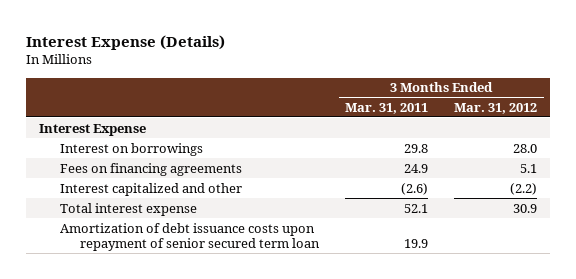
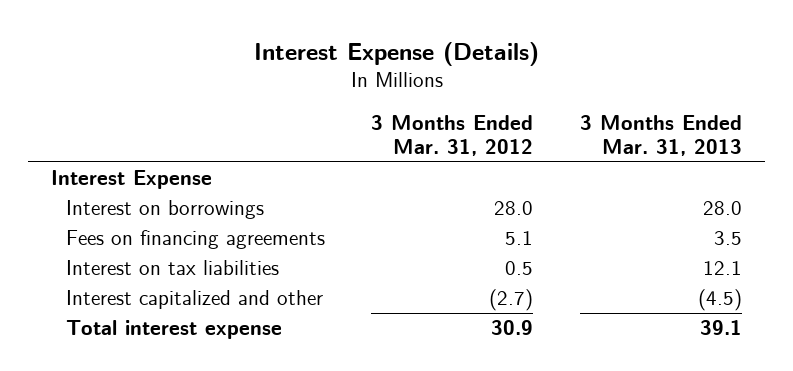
- | 3 Months Ended Mar. 31, 2011 | 3 Months Ended Mar. 31, 2012
+ | 3 Months Ended Mar. 31, 2012 | 3 Months Ended Mar. 31, 2013
- Interest capitalized and other | (2.6) | (2.2)
+ Interest on tax liabilities | 0.5 | 12.1
+ Interest capitalized and other | (2.7) | (4.5)
- Amortization of debt issuance costs upon repayment of senior secured term loan | 19.9 |

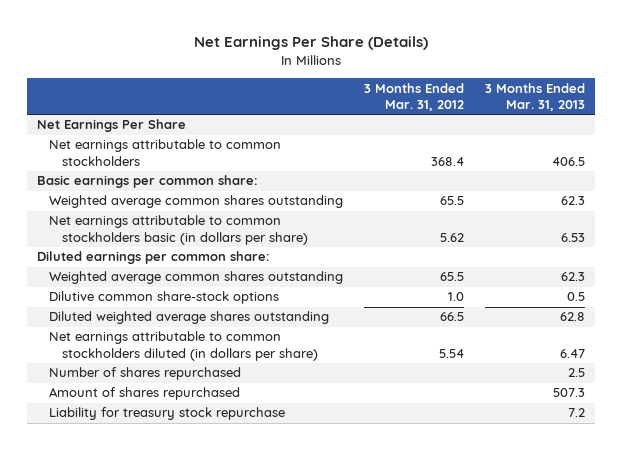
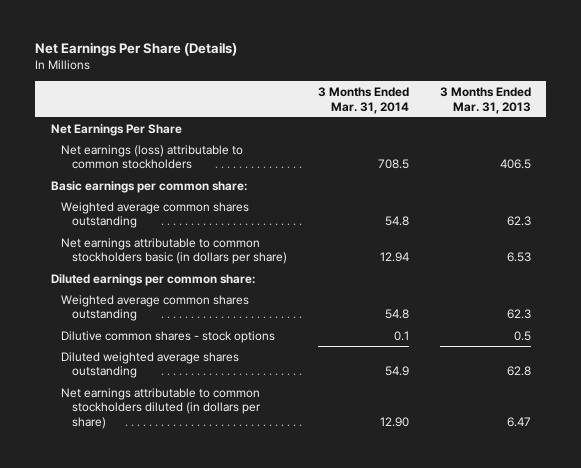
- | 3 Months Ended Mar. 31, 2012 | 3 Months Ended Mar. 31, 2013
+ | 3 Months Ended Mar. 31, 2014 | 3 Months Ended Mar. 31, 2013
- Net earnings attributable to common stockholders | 368.4 | 406.5
+ Net earnings (loss) attributable to common stockholders | 708.5 | 406.5
- Dilutive common share-stock options | 1.0 | 0.5
+ Dilutive common shares - stock options | 0.1 | 0.5
- Number of shares repurchased | | 2.5
- Amount of shares repurchased | | 507.3
- Liability for treasury stock repurchase | | 7.2

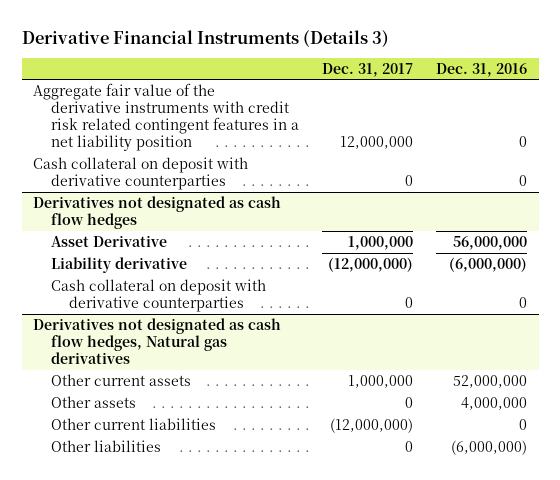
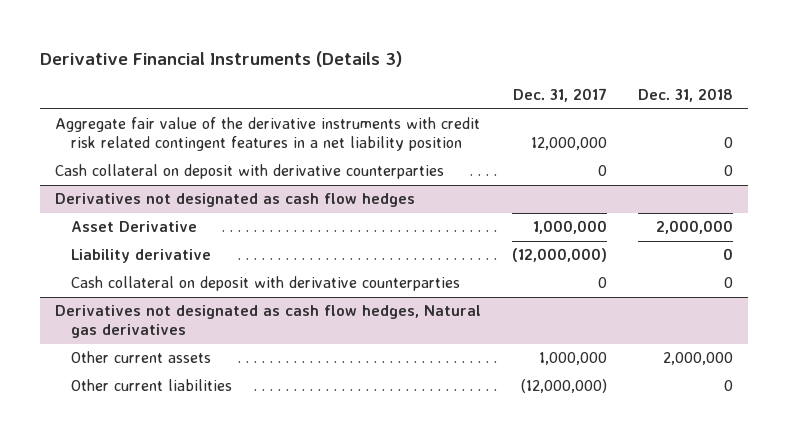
- | Dec. 31, 2017 | Dec. 31, 2016
+ | Dec. 31, 2017 | Dec. 31, 2018
@ Derivatives not designated as cash flow hedges, Natural gas derivatives
- Other assets | 0 | 4,000,000
- Other liabilities | 0 | (6,000,000)

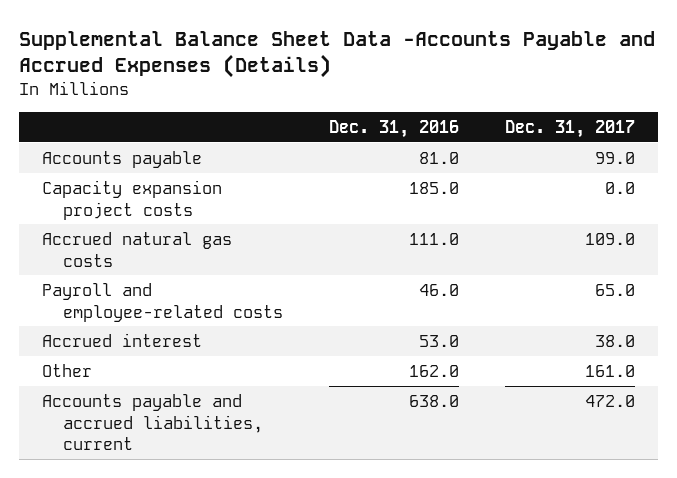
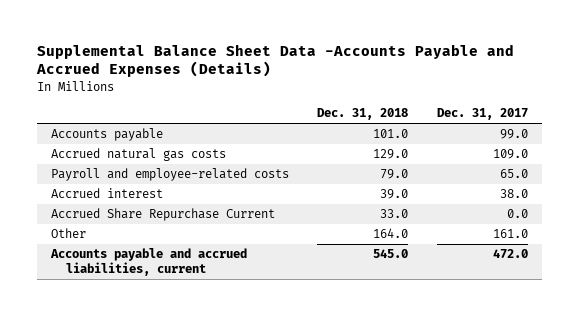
- | Dec. 31, 2016 | Dec. 31, 2017
+ | Dec. 31, 2018 | Dec. 31, 2017
- Capacity expansion project costs | 185.0 | 0.0
+ Accrued Share Repurchase Current | 33.0 | 0.0

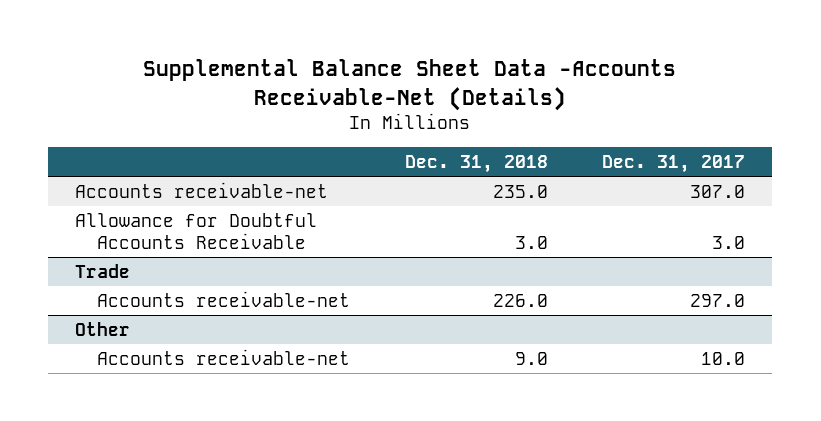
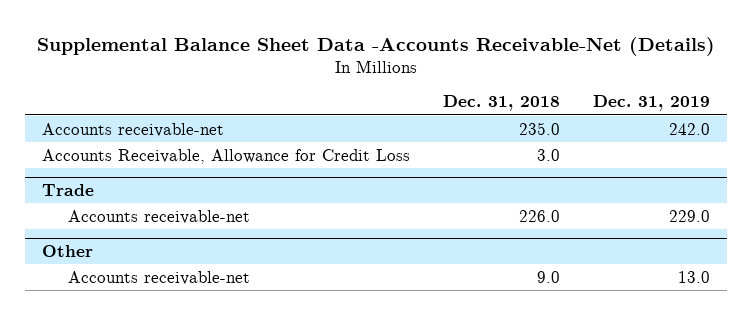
- | Dec. 31, 2018 | Dec. 31, 2017
+ | Dec. 31, 2018 | Dec. 31, 2019
- Allowance for Doubtful Accounts Receivable | 3.0 | 3.0
+ Accounts Receivable, Allowance for Credit Loss | 3.0 |

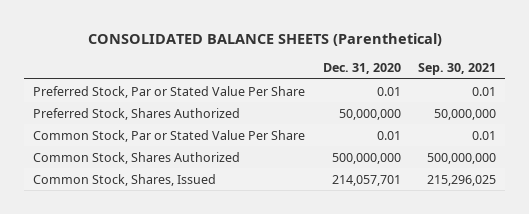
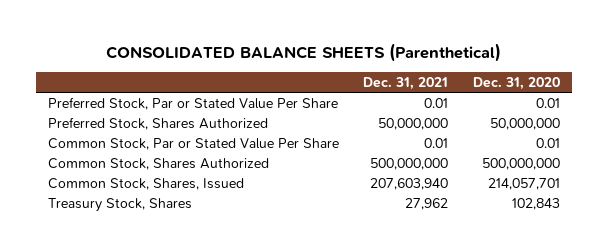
- | Dec. 31, 2020 | Sep. 30, 2021
+ | Dec. 31, 2021 | Dec. 31, 2020
+ Treasury Stock, Shares | 27,962 | 102,843

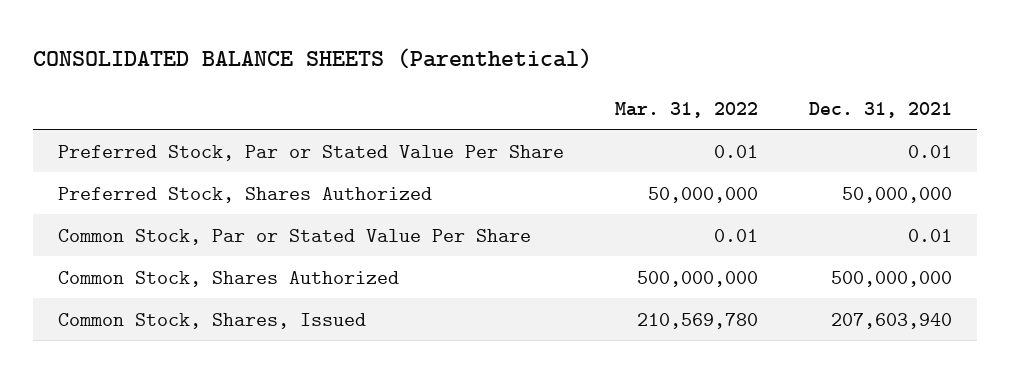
- | Dec. 31, 2021 | Dec. 31, 2020
+ | Mar. 31, 2022 | Dec. 31, 2021
- Treasury Stock, Shares | 27,962 | 102,843

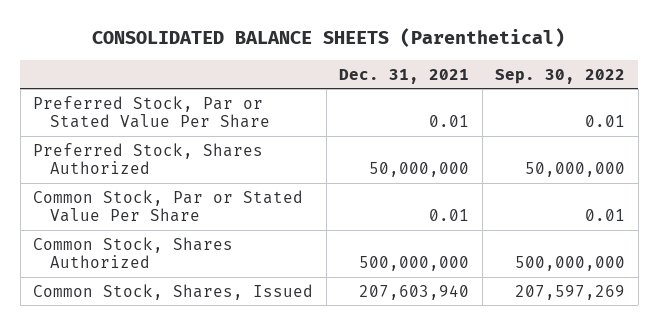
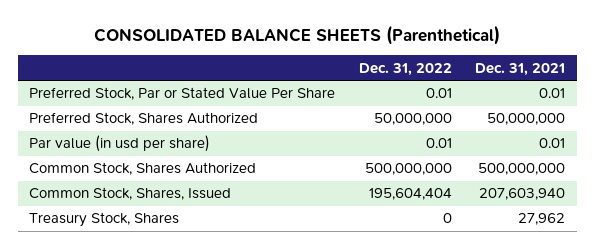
- | Dec. 31, 2021 | Sep. 30, 2022
+ | Dec. 31, 2022 | Dec. 31, 2021
- Common Stock, Par or Stated Value Per Share | 0.01 | 0.01
+ Par value (in usd per share) | 0.01 | 0.01
+ Treasury Stock, Shares | 0 | 27,962

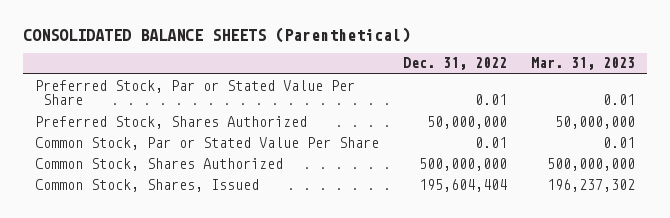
- | Dec. 31, 2022 | Dec. 31, 2021
+ | Dec. 31, 2022 | Mar. 31, 2023
- Par value (in usd per share) | 0.01 | 0.01
+ Common Stock, Par or Stated Value Per Share | 0.01 | 0.01
- Treasury Stock, Shares | 0 | 27,962

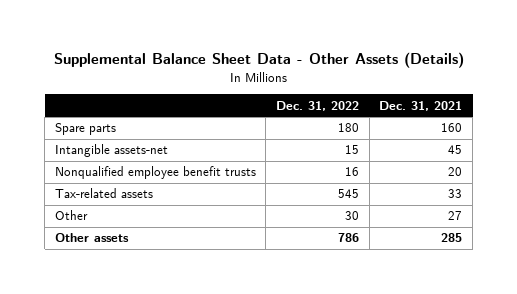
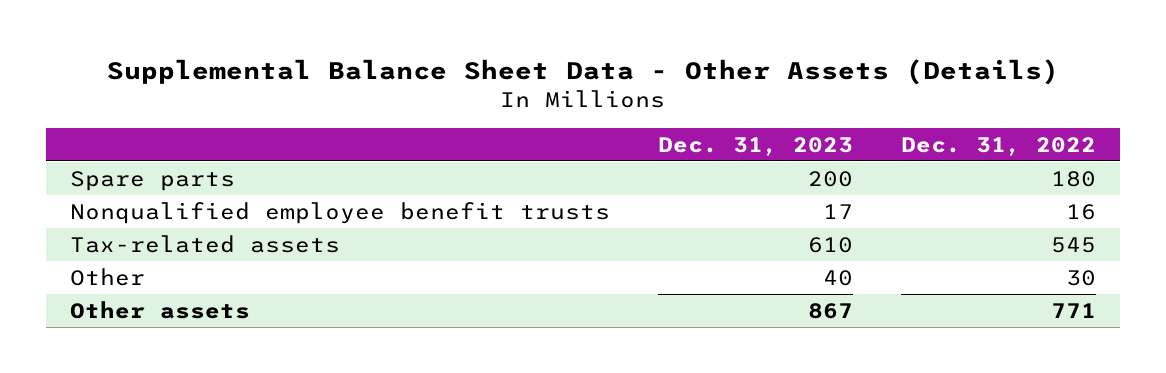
- | Dec. 31, 2022 | Dec. 31, 2021
+ | Dec. 31, 2023 | Dec. 31, 2022
- Intangible assets-net | 15 | 45
- Other assets | 786 | 285
+ Other assets | 867 | 771

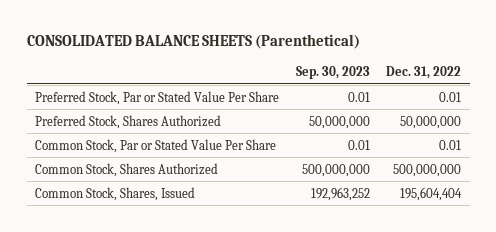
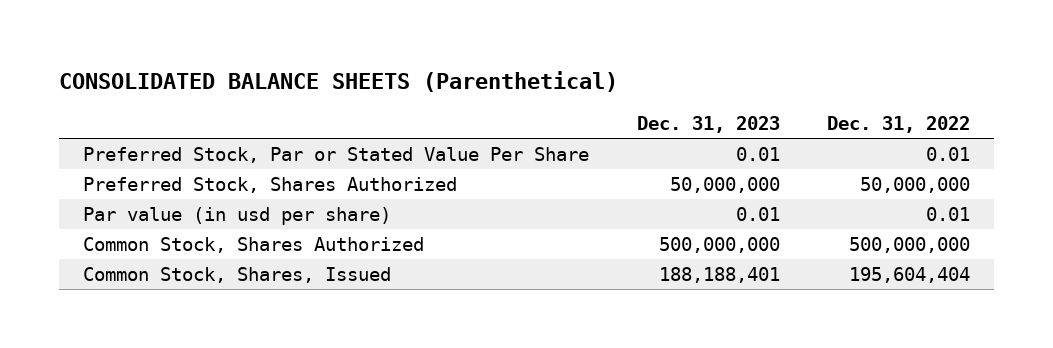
- | Sep. 30, 2023 | Dec. 31, 2022
+ | Dec. 31, 2023 | Dec. 31, 2022
- Common Stock, Par or Stated Value Per Share | 0.01 | 0.01
+ Par value (in usd per share) | 0.01 | 0.01

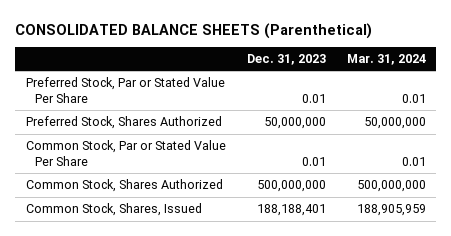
- | Dec. 31, 2023 | Dec. 31, 2022
+ | Dec. 31, 2023 | Mar. 31, 2024
- Par value (in usd per share) | 0.01 | 0.01
+ Common Stock, Par or Stated Value Per Share | 0.01 | 0.01

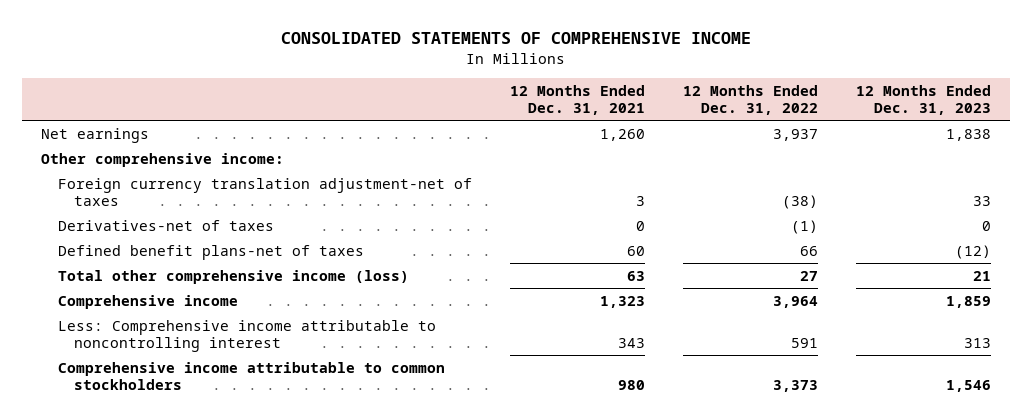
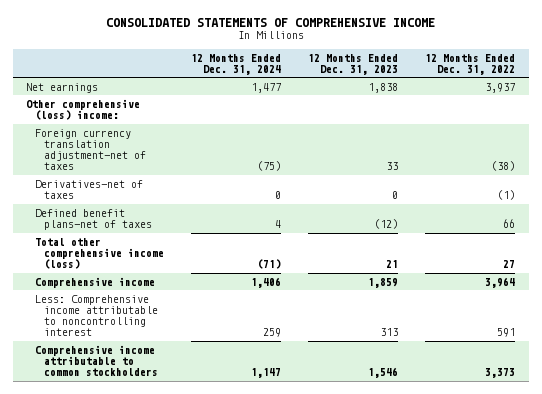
- | 12 Months Ended Dec. 31, 2021 | 12 Months Ended Dec. 31, 2022 | 12 Months Ended Dec. 31, 2023
+ | 12 Months Ended Dec. 31, 2024 | 12 Months Ended Dec. 31, 2023 | 12 Months Ended Dec. 31, 2022
- Other comprehensive income:
+ Other comprehensive (loss) income:

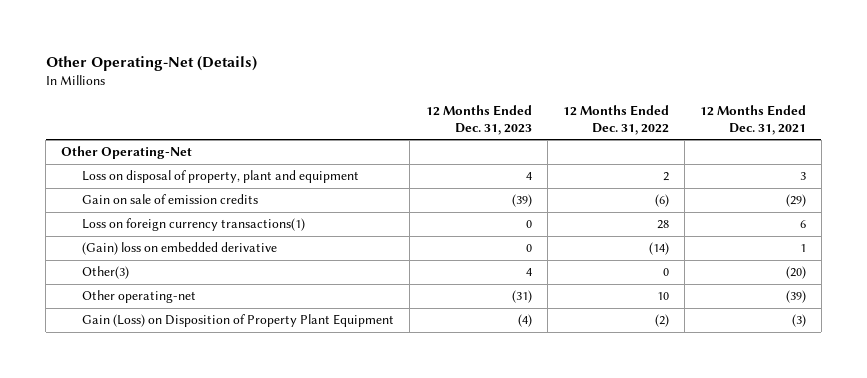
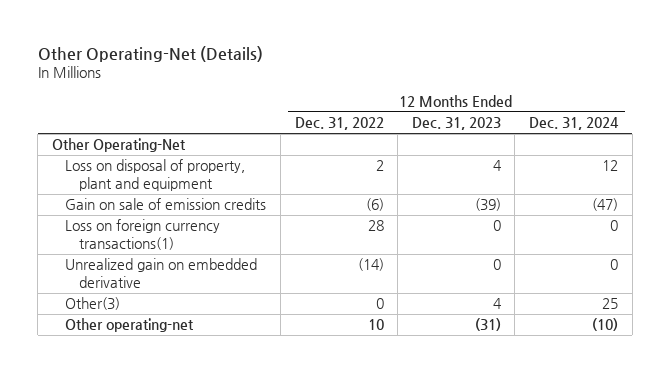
- | 12 Months Ended Dec. 31, 2023 | 12 Months Ended Dec. 31, 2022 | 12 Months Ended Dec. 31, 2021
+ | 12 Months Ended Dec. 31, 2022 | 12 Months Ended Dec. 31, 2023 | 12 Months Ended Dec. 31, 2024
- (Gain) loss on embedded derivative | 0 | (14) | 1
+ Unrealized gain on embedded derivative | (14) | 0 | 0
- Gain (Loss) on Disposition of Property Plant Equipment | (4) | (2) | (3)

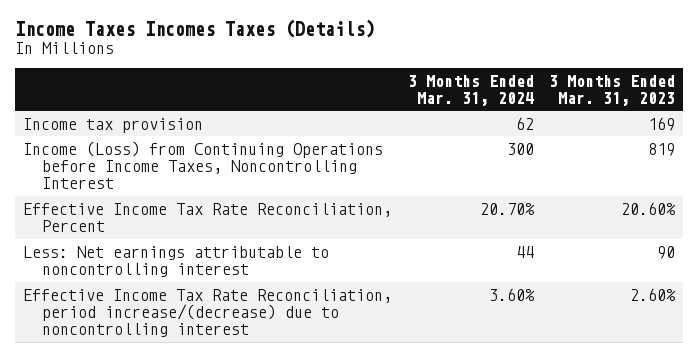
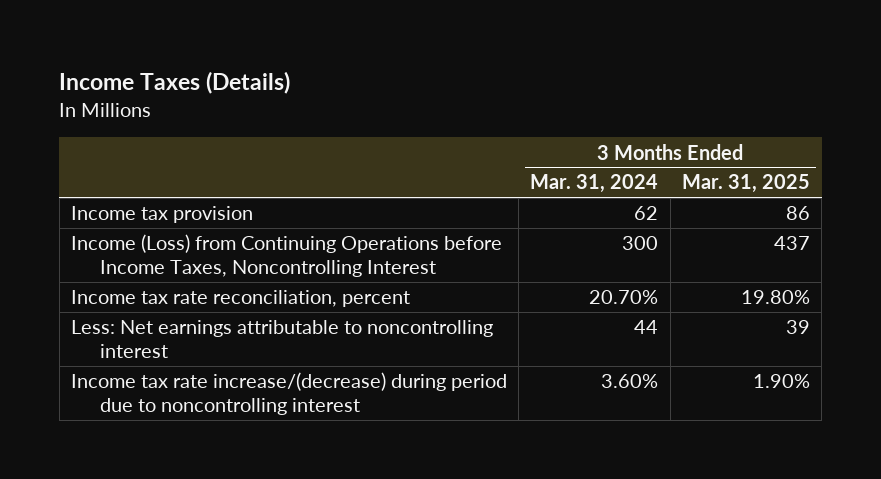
- Income Taxes Incomes Taxes (Details)
+ Income Taxes (Details)
- | 3 Months Ended Mar. 31, 2024 | 3 Months Ended Mar. 31, 2023
+ | 3 Months Ended Mar. 31, 2024 | 3 Months Ended Mar. 31, 2025
- Effective Income Tax Rate Reconciliation, Percent | 20.70% | 20.60%
+ Income tax rate reconciliation, percent | 20.70% | 19.80%
- Effective Income Tax Rate Reconciliation, period increase/(decrease) due to noncontrolling interest | 3.60% | 2.60%
+ Income tax rate increase/(decrease) during period due to noncontrolling interest | 3.60% | 1.90%

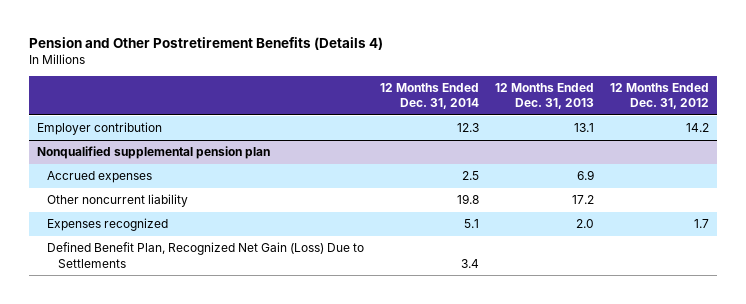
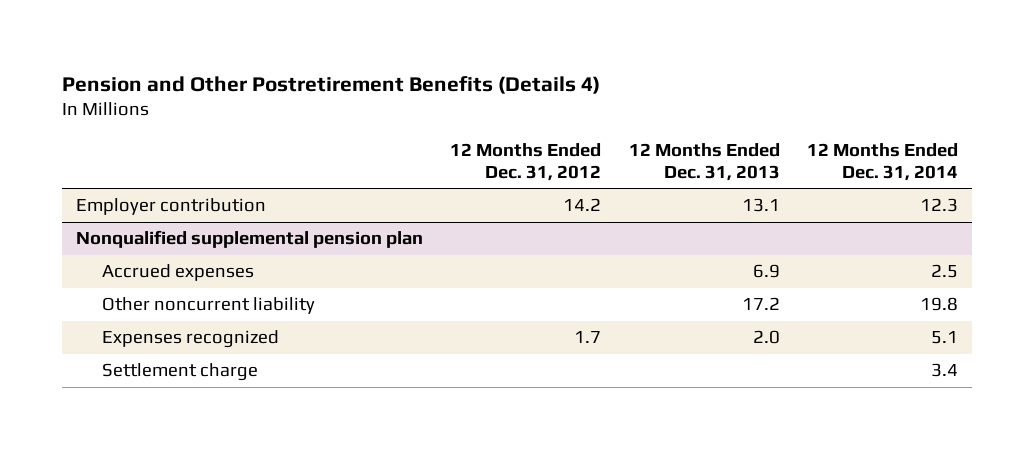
- | 12 Months Ended Dec. 31, 2014 | 12 Months Ended Dec. 31, 2013 | 12 Months Ended Dec. 31, 2012
+ | 12 Months Ended Dec. 31, 2012 | 12 Months Ended Dec. 31, 2013 | 12 Months Ended Dec. 31, 2014
@ Nonqualified supplemental pension plan
- Defined Benefit Plan, Recognized Net Gain (Loss) Due to Settlements | 3.4 | |
+ Settlement charge | | | 3.4

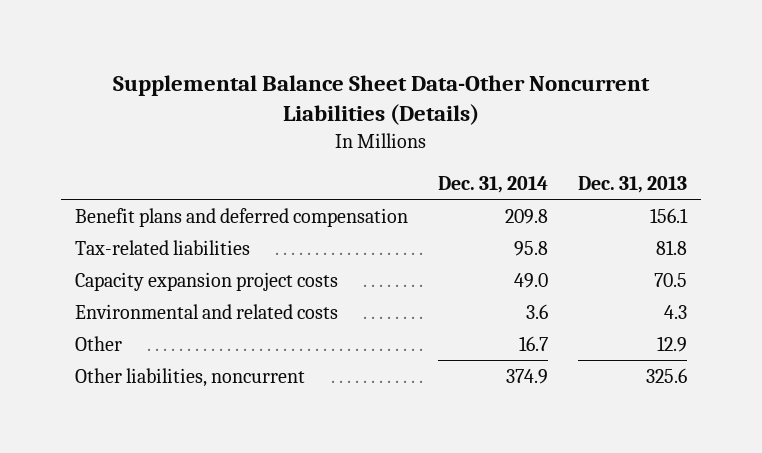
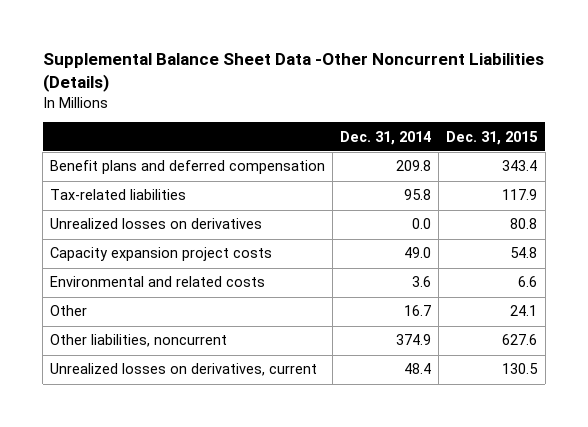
- Supplemental Balance Sheet Data-Other Noncurrent Liabilities (Details)
+ Supplemental Balance Sheet Data -Other Noncurrent Liabilities (Details)
- | Dec. 31, 2014 | Dec. 31, 2013
+ | Dec. 31, 2014 | Dec. 31, 2015
+ Unrealized losses on derivatives | 0.0 | 80.8
+ Unrealized losses on derivatives, current | 48.4 | 130.5

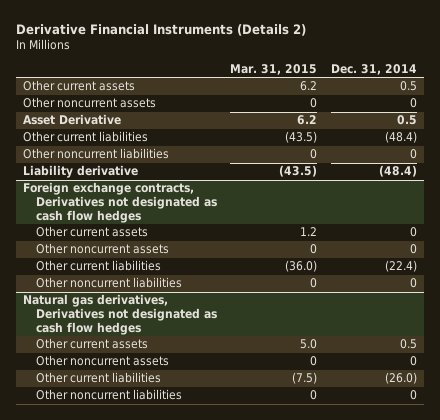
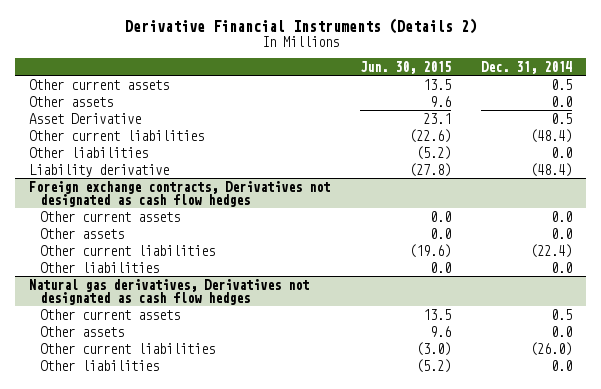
- | Mar. 31, 2015 | Dec. 31, 2014
+ | Jun. 30, 2015 | Dec. 31, 2014
- Other noncurrent assets | 0 | 0
+ Other assets | 9.6 | 0.0
- Other noncurrent liabilities | 0 | 0
+ Other liabilities | (5.2) | 0.0
@ Foreign exchange contracts, Derivatives not designated as cash flow hedges
- Other current assets | 1.2 | 0
- Other noncurrent assets | 0 | 0
+ Other current assets | 0.0 | 0.0
+ Other assets | 0.0 | 0.0
- Other noncurrent liabilities | 0 | 0
+ Other liabilities | 0.0 | 0.0
@ Natural gas derivatives, Derivatives not designated as cash flow hedges
- Other noncurrent assets | 0 | 0
+ Other assets | 9.6 | 0.0
- Other noncurrent liabilities | 0 | 0
+ Other liabilities | (5.2) | 0.0

